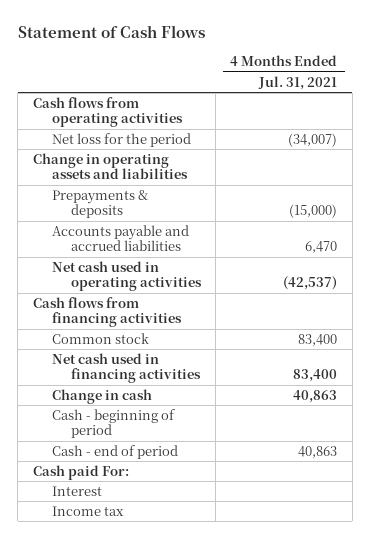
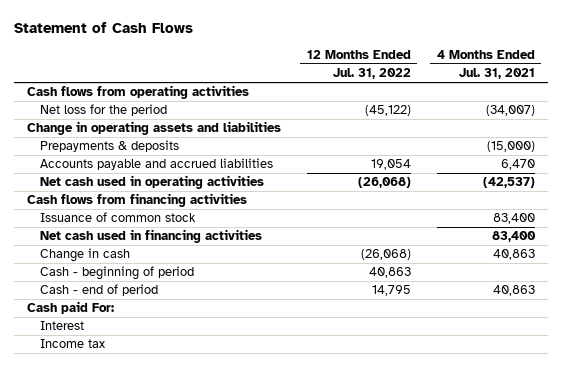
- | 4 Months Ended Jul. 31, 2021
+ | 12 Months Ended Jul. 31, 2022 | 4 Months Ended Jul. 31, 2021
- Common stock | 83,400
+ Issuance of common stock | | 83,400

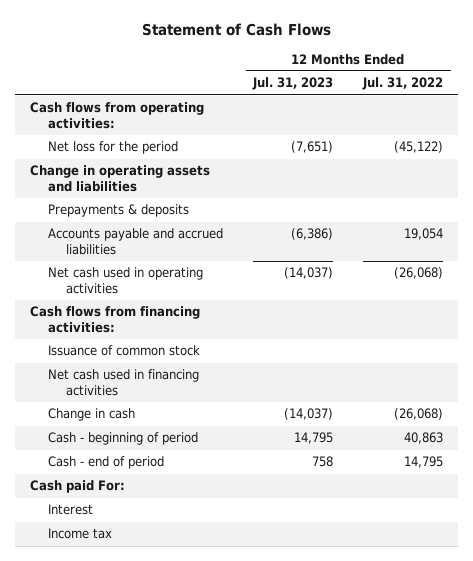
- | 12 Months Ended Jul. 31, 2022 | 4 Months Ended Jul. 31, 2021
+ | 12 Months Ended Jul. 31, 2023 | 12 Months Ended Jul. 31, 2022
- Cash flows from operating activities
+ Cash flows from operating activities:
- Cash flows from financing activities
+ Cash flows from financing activities:

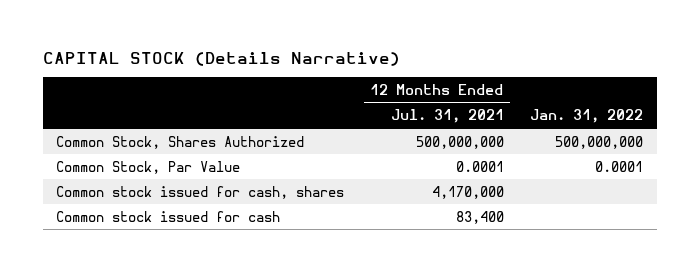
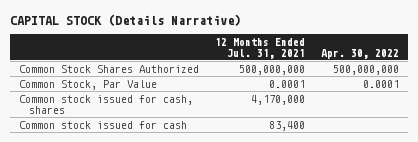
- | 12 Months Ended Jul. 31, 2021 | Jan. 31, 2022
+ | 12 Months Ended Jul. 31, 2021 | Apr. 30, 2022
- Common Stock, Shares Authorized | 500,000,000 | 500,000,000
+ Common Stock Shares Authorized | 500,000,000 | 500,000,000

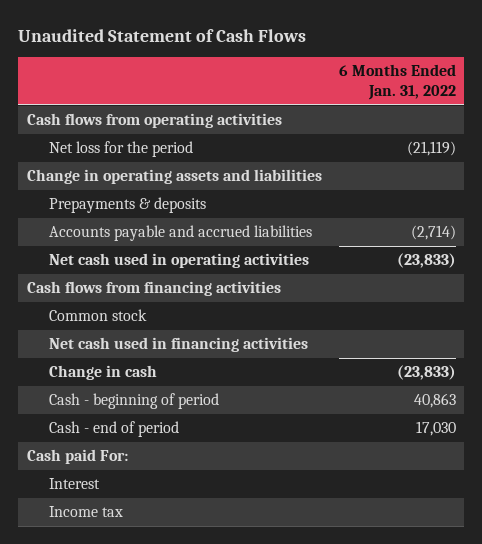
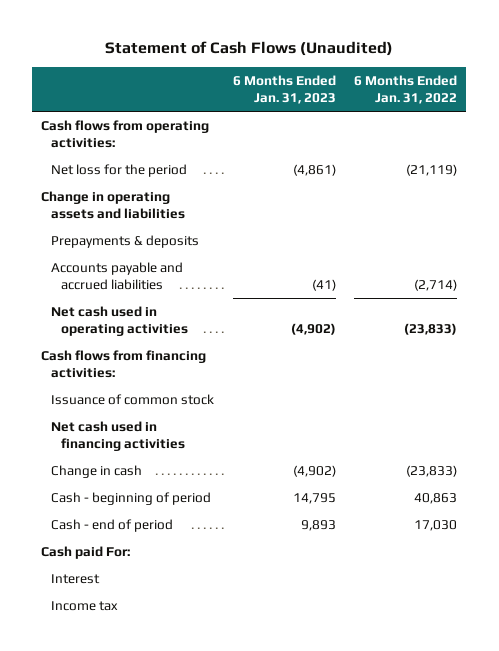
- Unaudited Statement of Cash Flows
+ Statement of Cash Flows (Unaudited)
- | 6 Months Ended Jan. 31, 2022
+ | 6 Months Ended Jan. 31, 2023 | 6 Months Ended Jan. 31, 2022
- Cash flows from operating activities
+ Cash flows from operating activities:
- Cash flows from financing activities
- Common stock
+ Cash flows from financing activities:
+ Issuance of common stock

